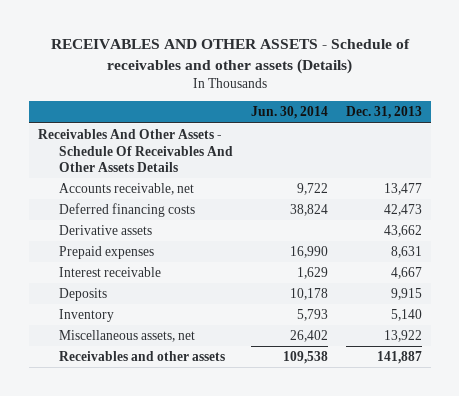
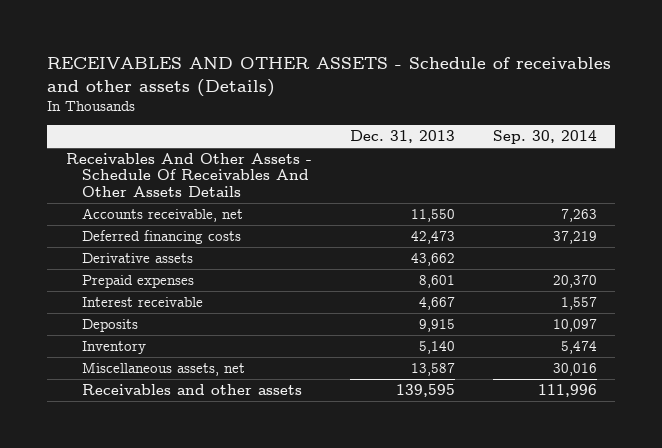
- | Jun. 30, 2014 | Dec. 31, 2013
+ | Dec. 31, 2013 | Sep. 30, 2014
- Accounts receivable, net | 9,722 | 13,477
+ Accounts receivable, net | 11,550 | 7,263
- Prepaid expenses | 16,990 | 8,631
+ Prepaid expenses | 8,601 | 20,370
- Miscellaneous assets, net | 26,402 | 13,922
- Receivables and other assets | 109,538 | 141,887
+ Miscellaneous assets, net | 13,587 | 30,016
+ Receivables and other assets | 139,595 | 111,996

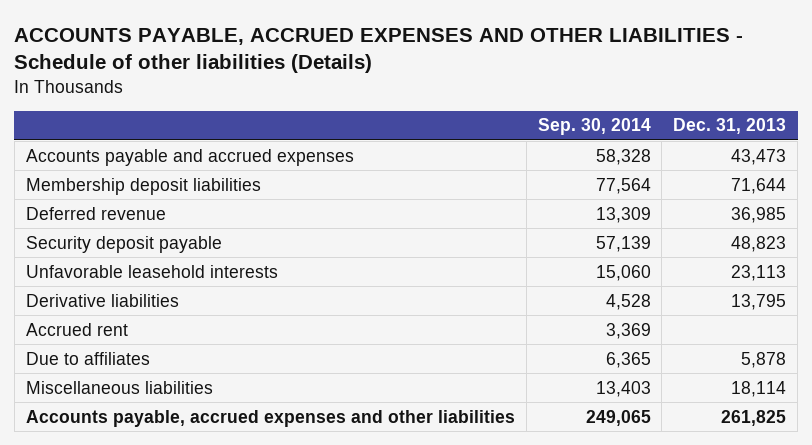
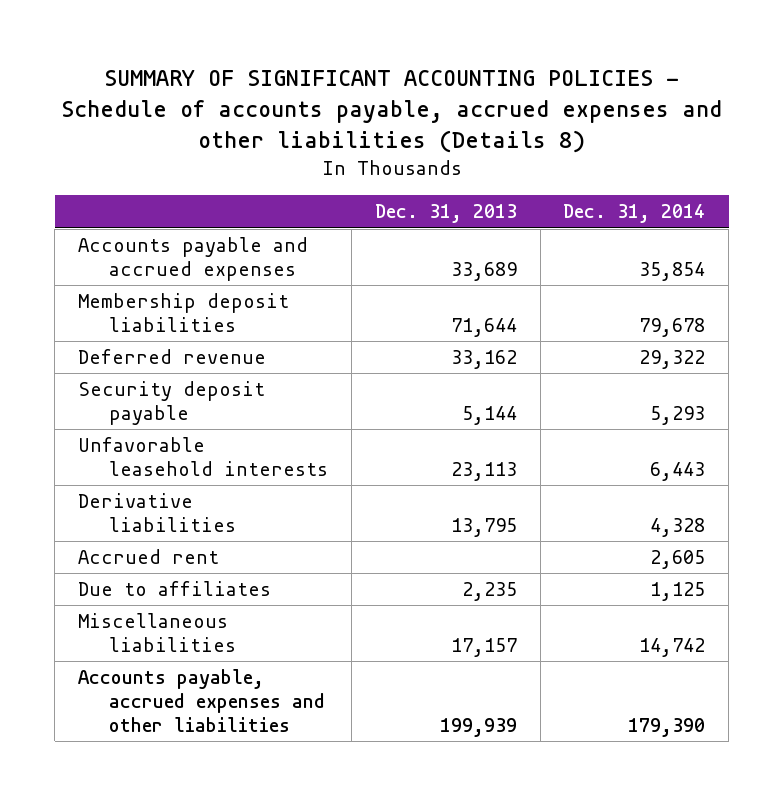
- ACCOUNTS PAYABLE, ACCRUED EXPENSES AND OTHER LIABILITIES - Schedule of other liabilities (Details)
+ SUMMARY OF SIGNIFICANT ACCOUNTING POLICIES - Schedule of accounts payable, accrued expenses and other liabilities (Details 8)
- | Sep. 30, 2014 | Dec. 31, 2013
+ | Dec. 31, 2013 | Dec. 31, 2014
- Accounts payable and accrued expenses | 58,328 | 43,473
+ Accounts payable and accrued expenses | 33,689 | 35,854
- Deferred revenue | 13,309 | 36,985
- Security deposit payable | 57,139 | 48,823
+ Deferred revenue | 33,162 | 29,322
+ Security deposit payable | 5,144 | 5,293
- Due to affiliates | 6,365 | 5,878
- Miscellaneous liabilities | 13,403 | 18,114
- Accounts payable, accrued expenses and other liabilities | 249,065 | 261,825
+ Due to affiliates | 2,235 | 1,125
+ Miscellaneous liabilities | 17,157 | 14,742
+ Accounts payable, accrued expenses and other liabilities | 199,939 | 179,390

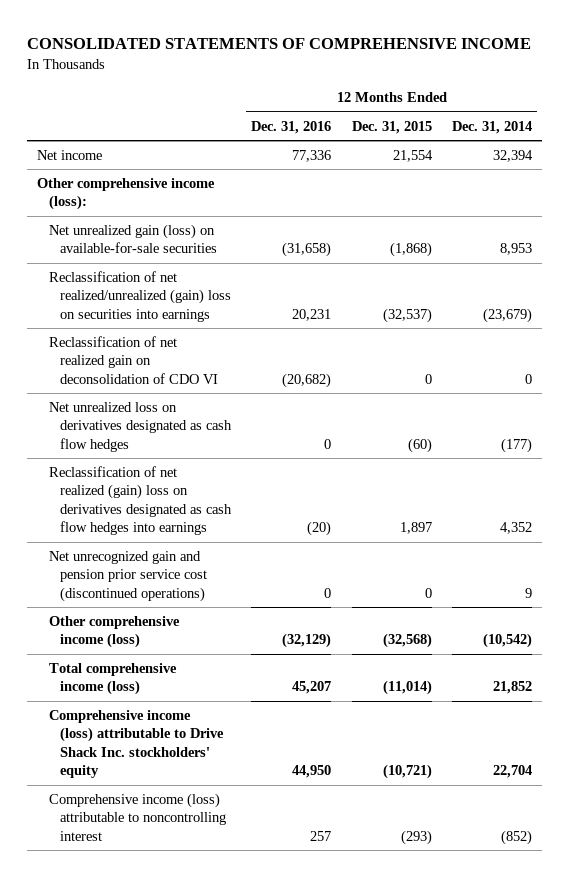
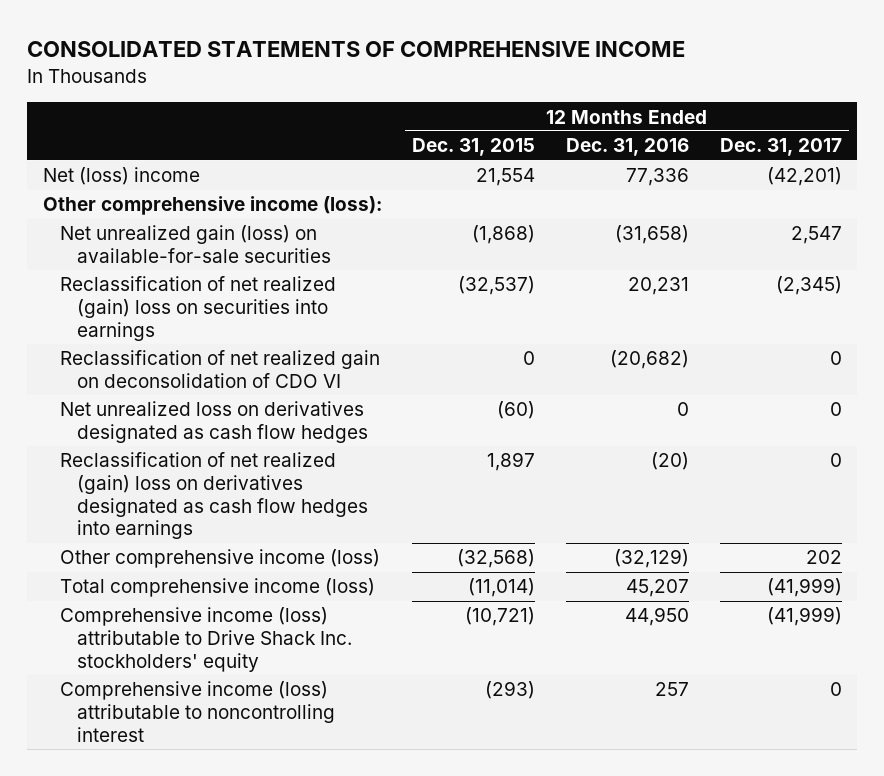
- | 12 Months Ended Dec. 31, 2016 | 12 Months Ended Dec. 31, 2015 | 12 Months Ended Dec. 31, 2014
+ | 12 Months Ended Dec. 31, 2015 | 12 Months Ended Dec. 31, 2016 | 12 Months Ended Dec. 31, 2017
- Net income | 77,336 | 21,554 | 32,394
+ Net (loss) income | 21,554 | 77,336 | (42,201)
- Reclassification of net realized/unrealized (gain) loss on securities into earnings | 20,231 | (32,537) | (23,679)
+ Reclassification of net realized (gain) loss on securities into earnings | (32,537) | 20,231 | (2,345)
- Net unrecognized gain and pension prior service cost (discontinued operations) | 0 | 0 | 9

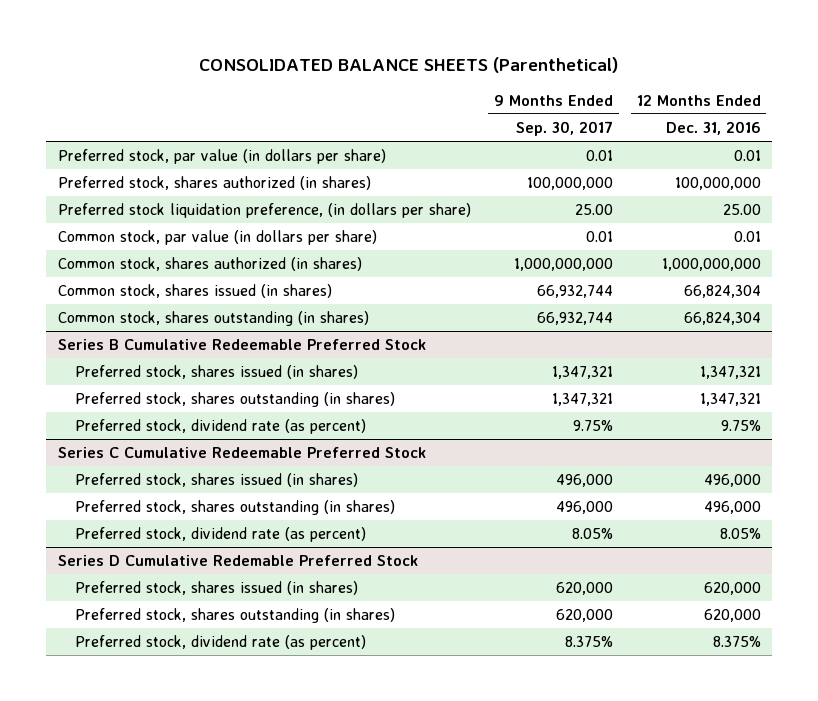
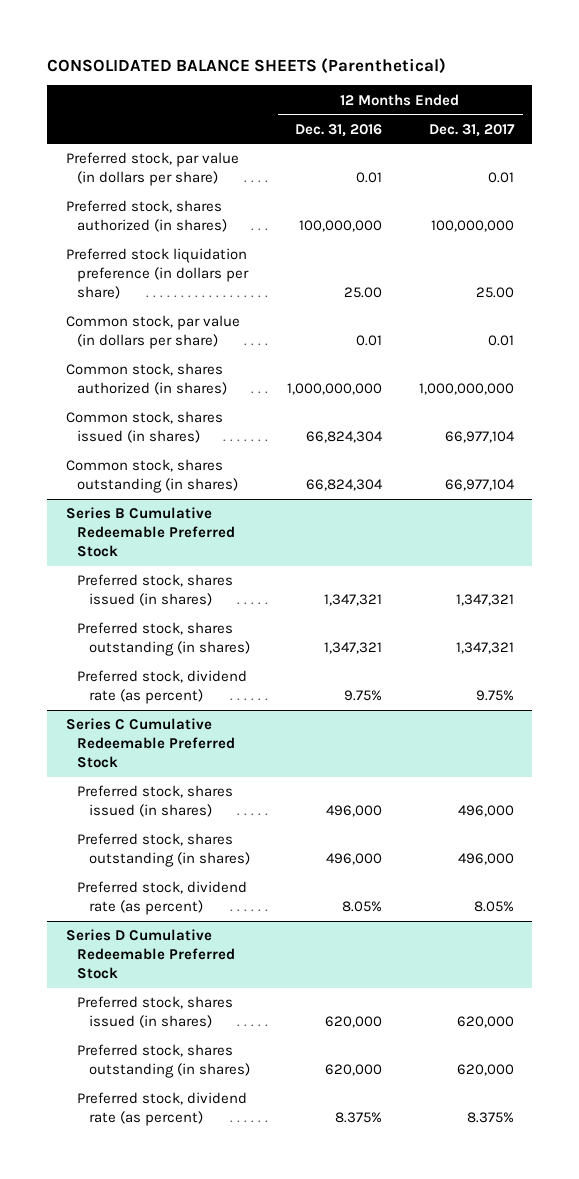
- | 9 Months Ended Sep. 30, 2017 | 12 Months Ended Dec. 31, 2016
+ | 12 Months Ended Dec. 31, 2016 | 12 Months Ended Dec. 31, 2017
- Preferred stock liquidation preference, (in dollars per share) | 25.00 | 25.00
+ Preferred stock liquidation preference (in dollars per share) | 25.00 | 25.00
- Series D Cumulative Redemable Preferred Stock
+ Series D Cumulative Redeemable Preferred Stock

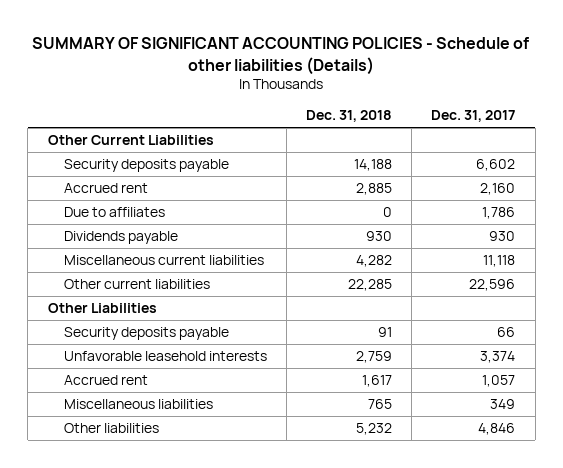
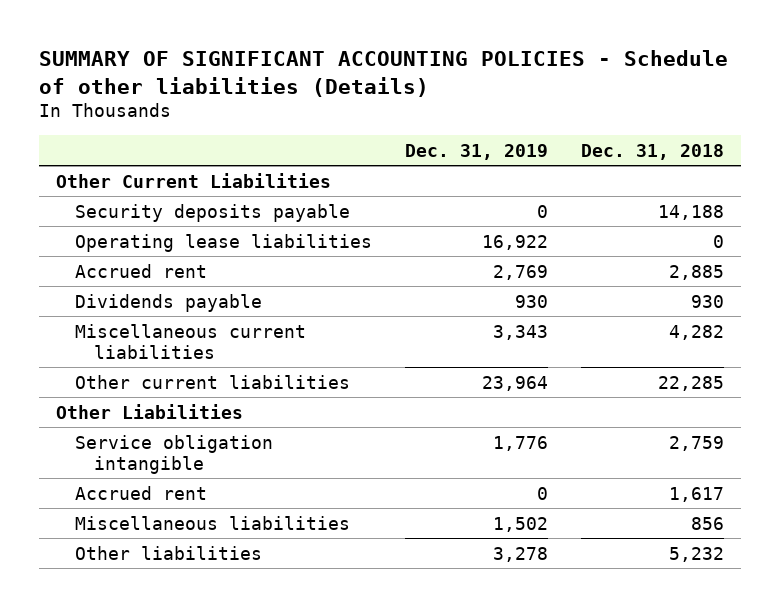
- | Dec. 31, 2018 | Dec. 31, 2017
+ | Dec. 31, 2019 | Dec. 31, 2018
+ Operating lease liabilities | 16,922 | 0
- Due to affiliates | 0 | 1,786
- Security deposits payable | 91 | 66
- Unfavorable leasehold interests | 2,759 | 3,374
+ Service obligation intangible | 1,776 | 2,759
- Miscellaneous liabilities | 765 | 349
+ Miscellaneous liabilities | 1,502 | 856

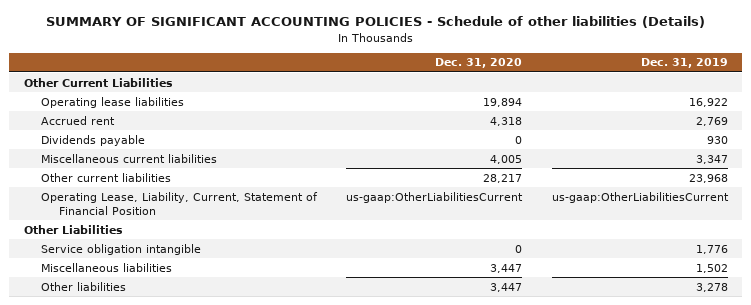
- | Dec. 31, 2019 | Dec. 31, 2018
+ | Dec. 31, 2020 | Dec. 31, 2019
- Security deposits payable | 0 | 14,188
- Miscellaneous current liabilities | 3,343 | 4,282
- Other current liabilities | 23,964 | 22,285
+ Miscellaneous current liabilities | 4,005 | 3,347
+ Other current liabilities | 28,217 | 23,968
+ Operating Lease, Liability, Current, Statement of Financial Position | us-gaap:OtherLiabilitiesCurrent | us-gaap:OtherLiabilitiesCurrent
- Accrued rent | 0 | 1,617

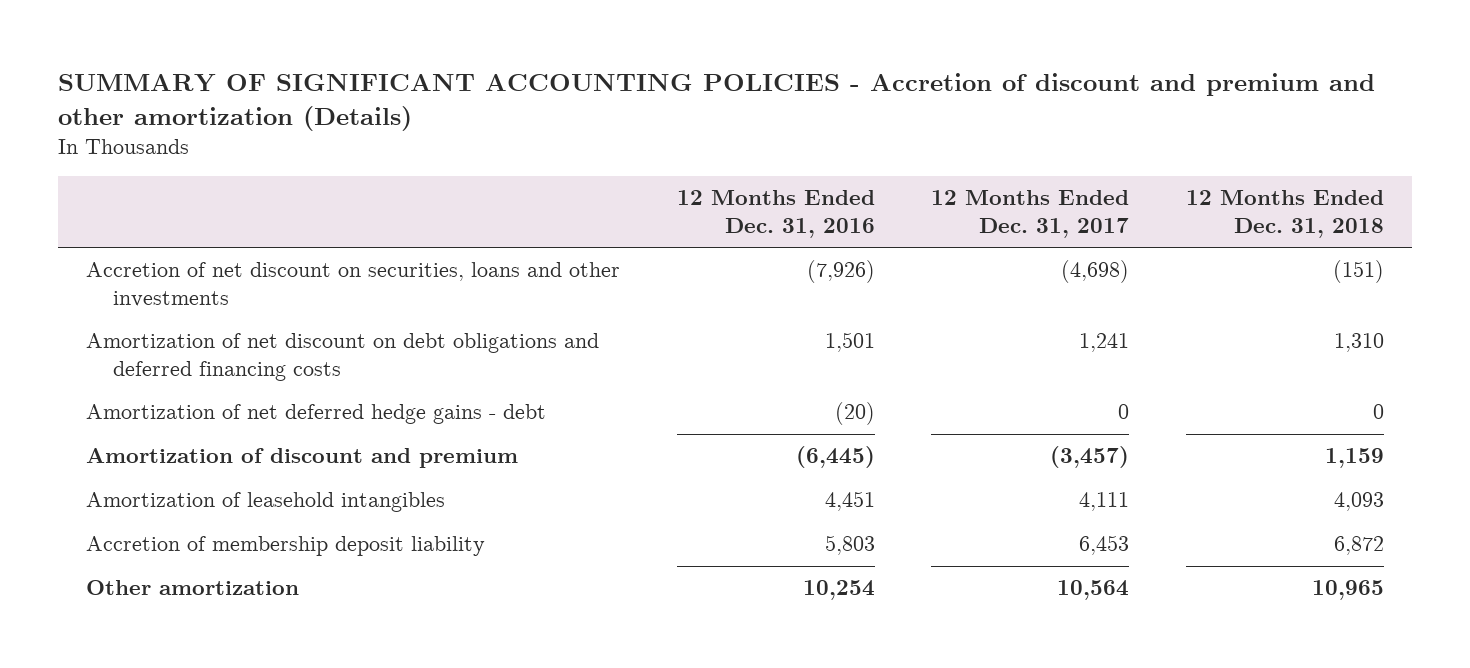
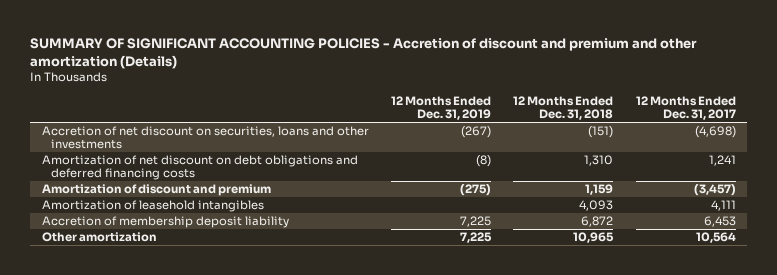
- | 12 Months Ended Dec. 31, 2016 | 12 Months Ended Dec. 31, 2017 | 12 Months Ended Dec. 31, 2018
+ | 12 Months Ended Dec. 31, 2019 | 12 Months Ended Dec. 31, 2018 | 12 Months Ended Dec. 31, 2017
- Amortization of net deferred hedge gains - debt | (20) | 0 | 0

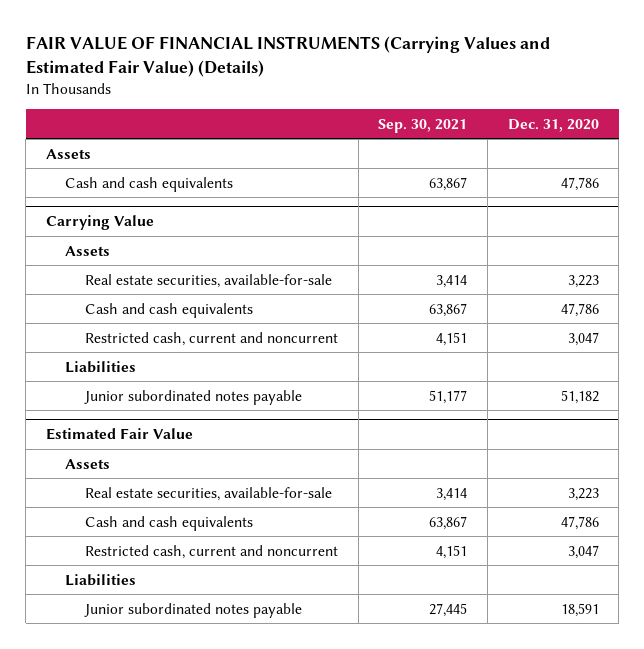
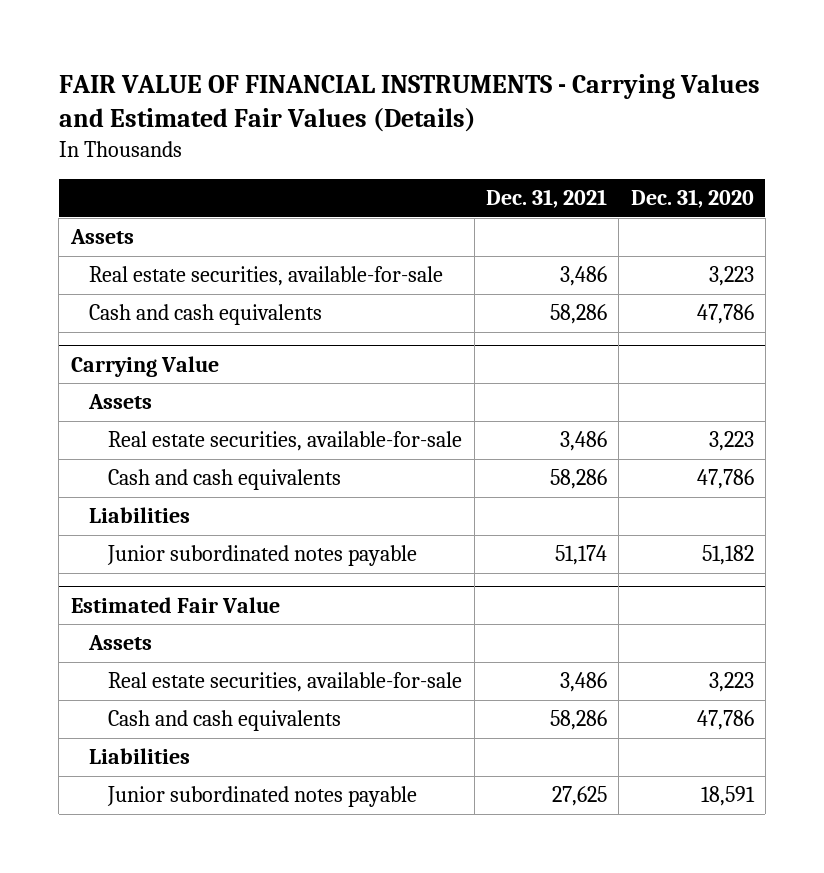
- FAIR VALUE OF FINANCIAL INSTRUMENTS (Carrying Values and Estimated Fair Value) (Details)
+ FAIR VALUE OF FINANCIAL INSTRUMENTS - Carrying Values and Estimated Fair Values (Details)
- | Sep. 30, 2021 | Dec. 31, 2020
+ | Dec. 31, 2021 | Dec. 31, 2020
+ Real estate securities, available-for-sale | 3,486 | 3,223
@ Carrying Value
- Restricted cash, current and noncurrent | 4,151 | 3,047
@ Estimated Fair Value
- Restricted cash, current and noncurrent | 4,151 | 3,047

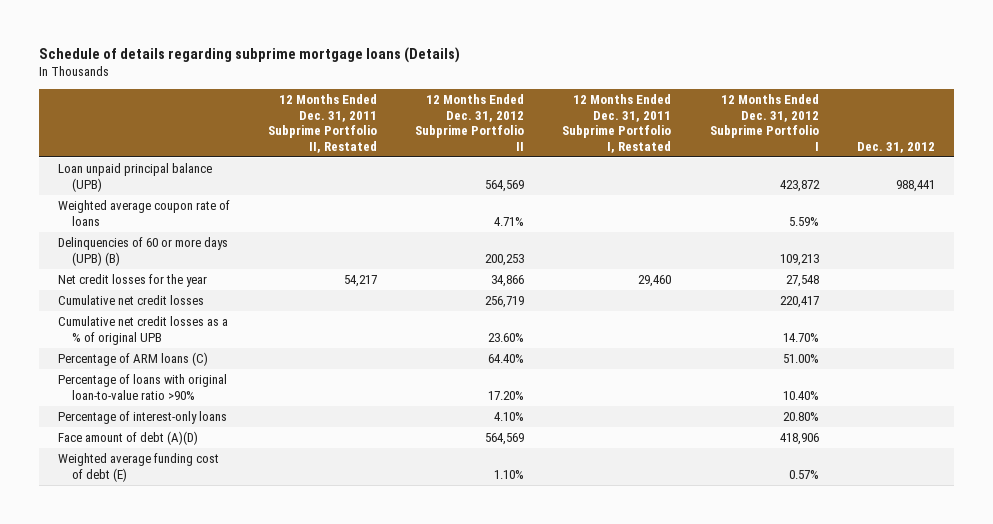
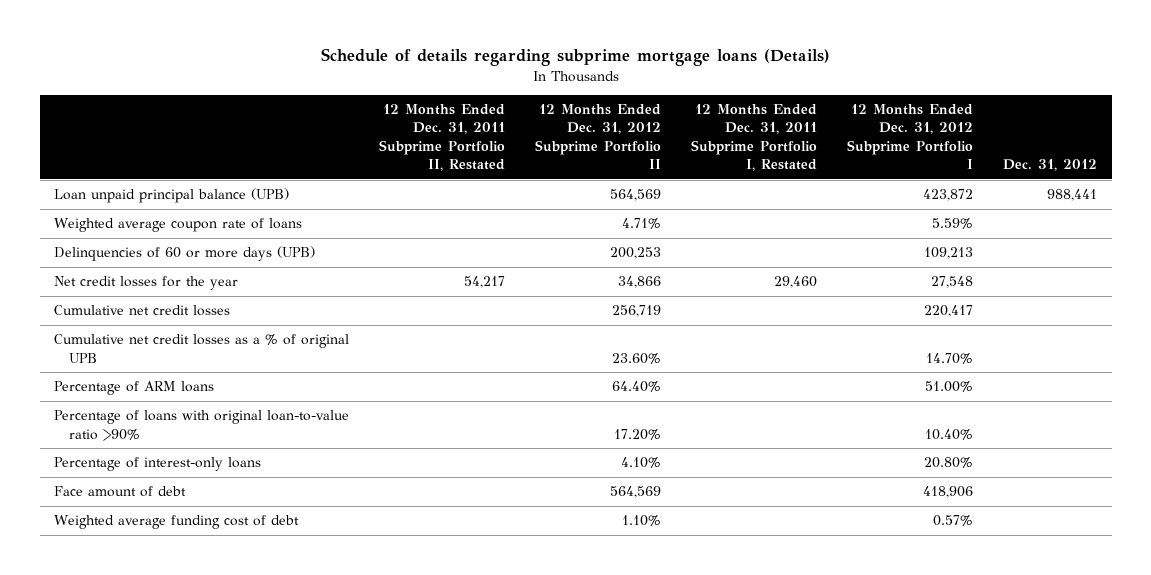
- Delinquencies of 60 or more days (UPB) (B) | | 200,253 | | 109,213 |
+ Delinquencies of 60 or more days (UPB) | | 200,253 | | 109,213 |
- Percentage of ARM loans (C) | | 64.40% | | 51.00% |
+ Percentage of ARM loans | | 64.40% | | 51.00% |
- Face amount of debt (A)(D) | | 564,569 | | 418,906 |
- Weighted average funding cost of debt (E) | | 1.10% | | 0.57% |
+ Face amount of debt | | 564,569 | | 418,906 |
+ Weighted average funding cost of debt | | 1.10% | | 0.57% |

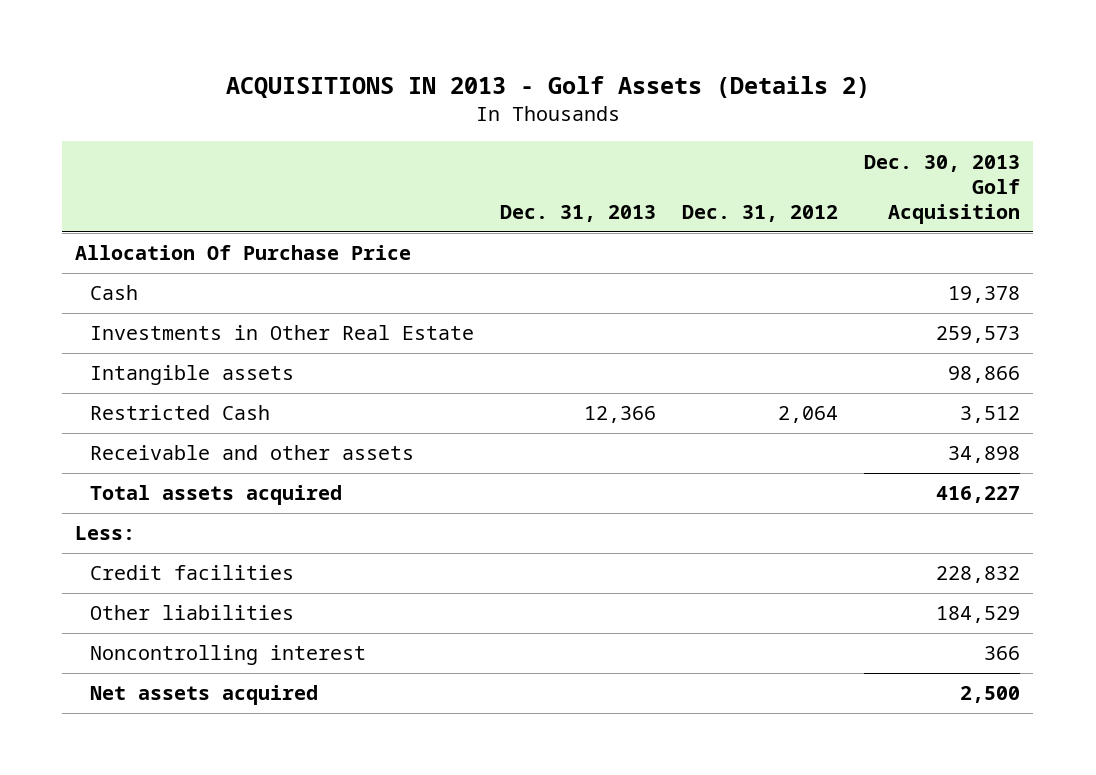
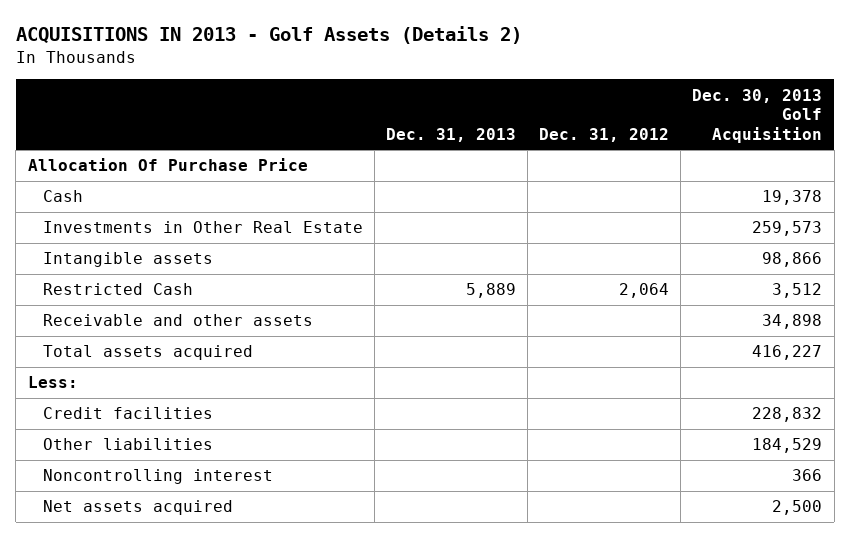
- Restricted Cash | 12,366 | 2,064 | 3,512
+ Restricted Cash | 5,889 | 2,064 | 3,512

